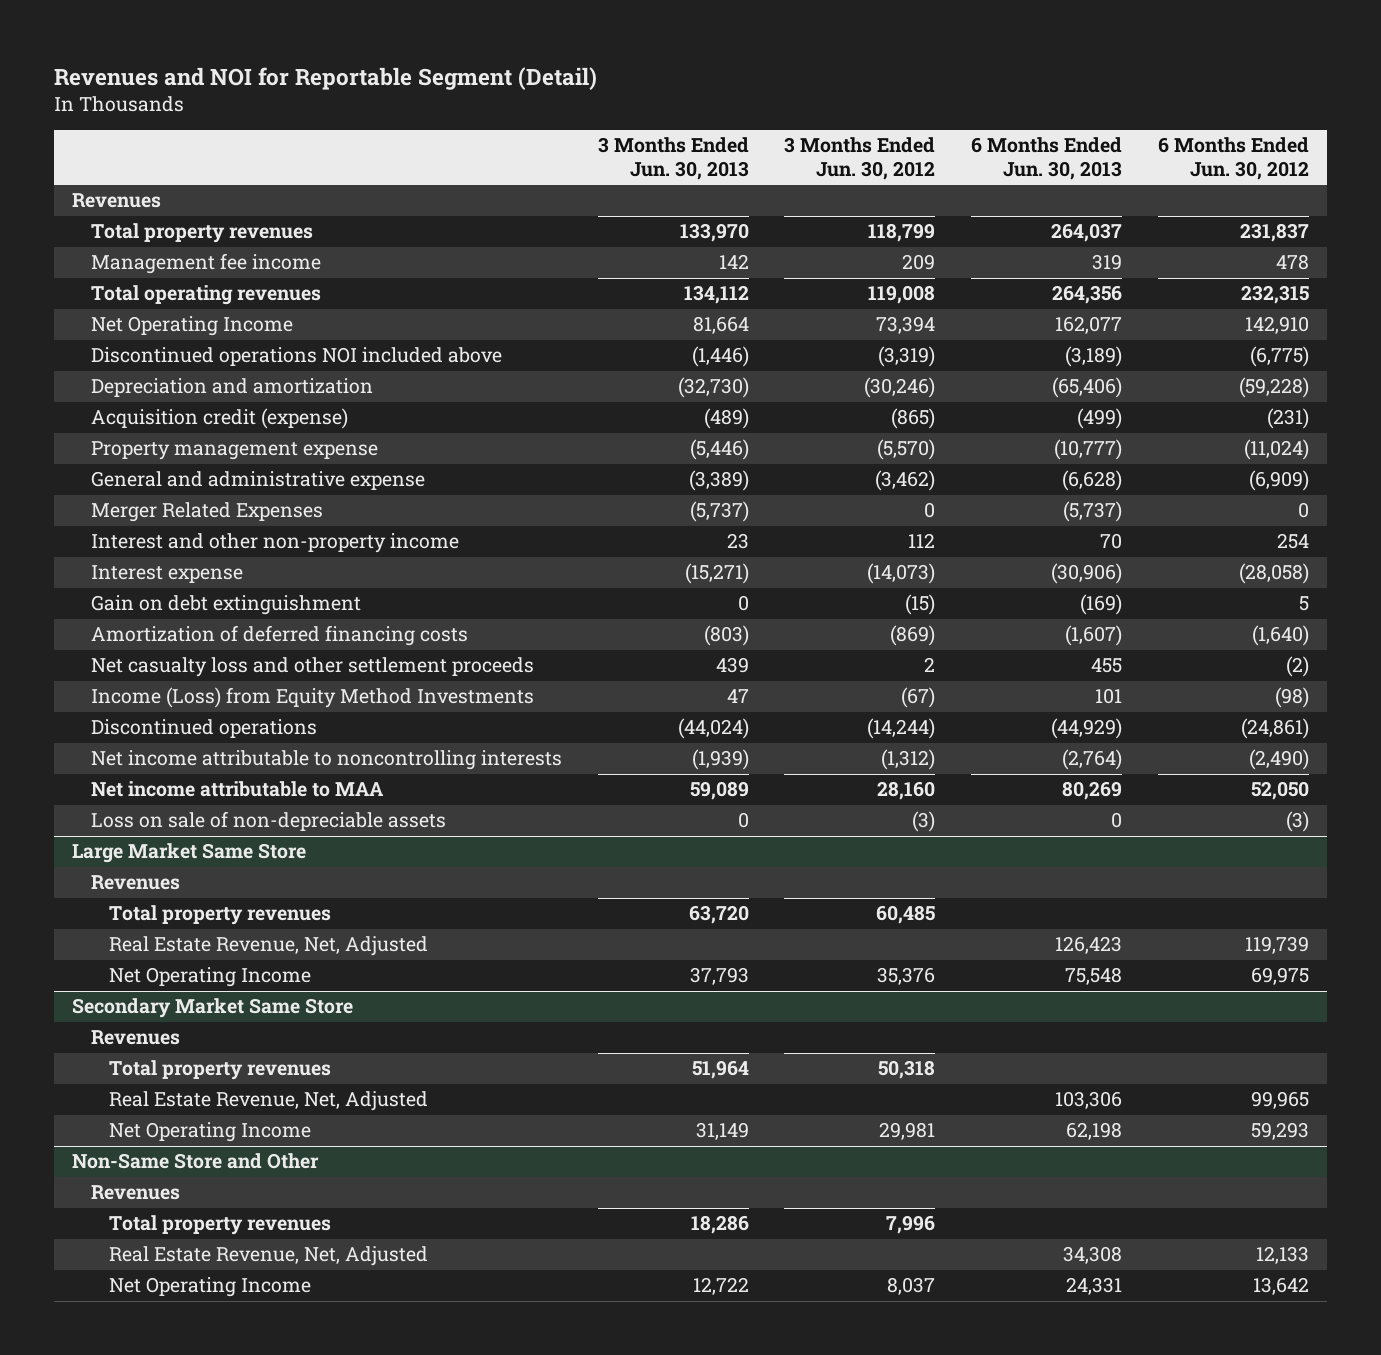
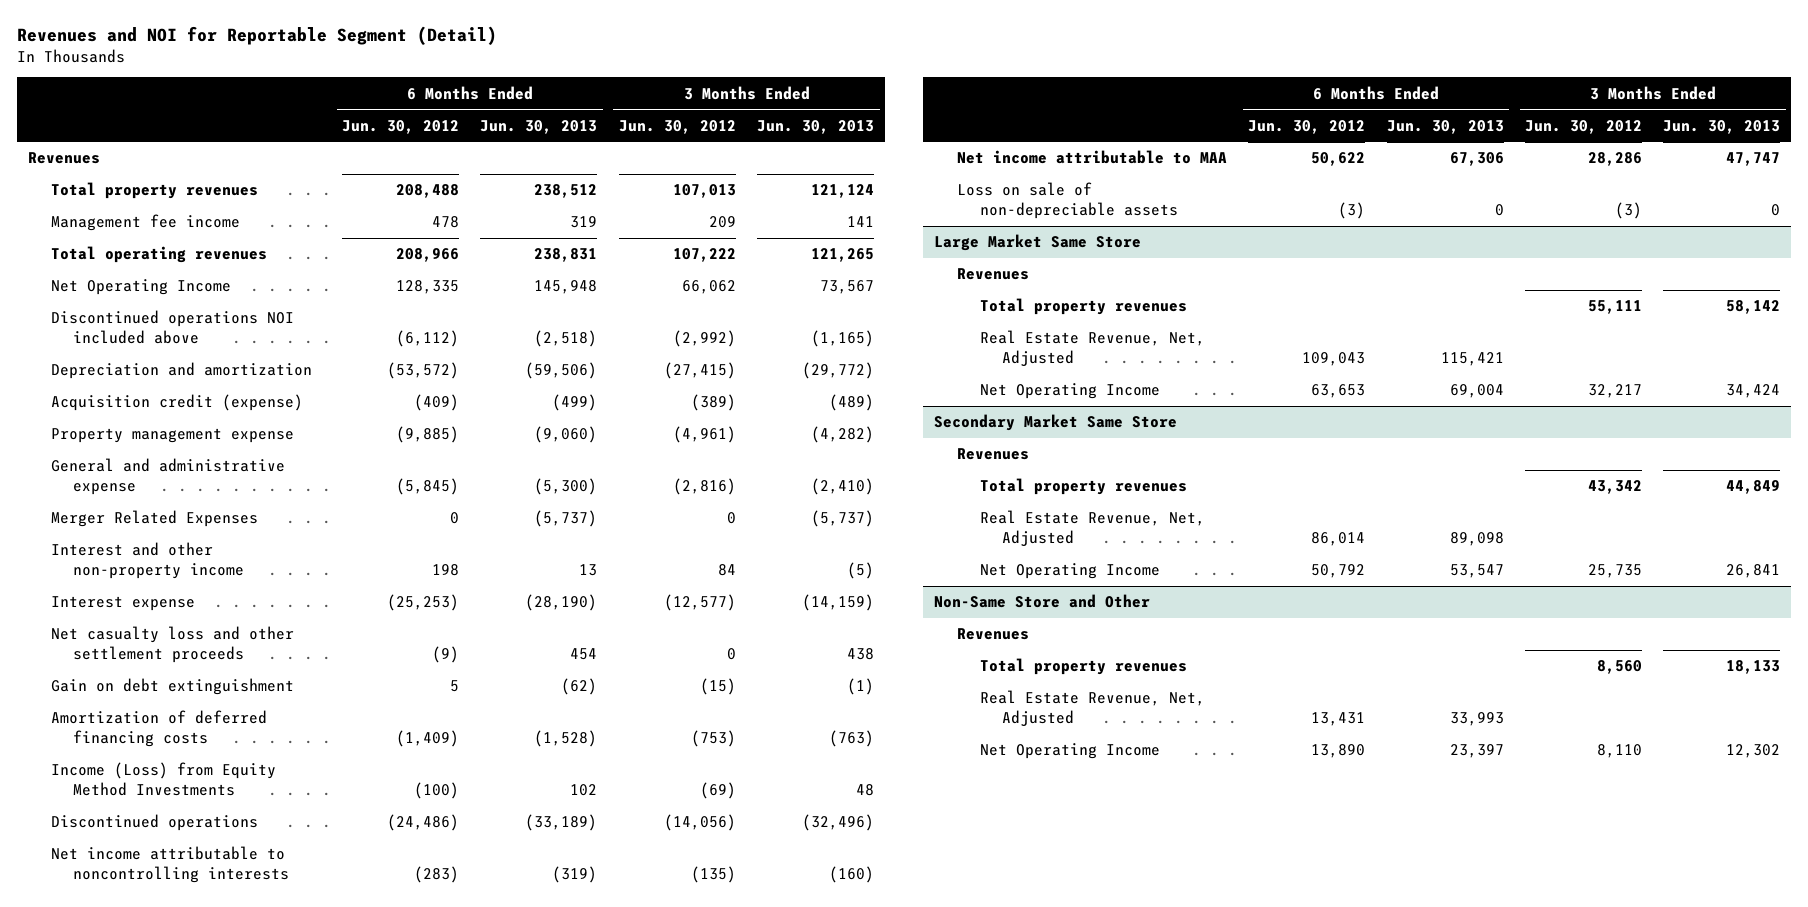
- | 3 Months Ended Jun. 30, 2013 | 3 Months Ended Jun. 30, 2012 | 6 Months Ended Jun. 30, 2013 | 6 Months Ended Jun. 30, 2012
+ | 6 Months Ended Jun. 30, 2012 | 6 Months Ended Jun. 30, 2013 | 3 Months Ended Jun. 30, 2012 | 3 Months Ended Jun. 30, 2013
- Total property revenues | 133,970 | 118,799 | 264,037 | 231,837
- Management fee income | 142 | 209 | 319 | 478
- Total operating revenues | 134,112 | 119,008 | 264,356 | 232,315
- Net Operating Income | 81,664 | 73,394 | 162,077 | 142,910
- Discontinued operations NOI included above | (1,446) | (3,319) | (3,189) | (6,775)
- Depreciation and amortization | (32,730) | (30,246) | (65,406) | (59,228)
- Acquisition credit (expense) | (489) | (865) | (499) | (231)
- Property management expense | (5,446) | (5,570) | (10,777) | (11,024)
- General and administrative expense | (3,389) | (3,462) | (6,628) | (6,909)
+ Total property revenues | 208,488 | 238,512 | 107,013 | 121,124
+ Management fee income | 478 | 319 | 209 | 141
+ Total operating revenues | 208,966 | 238,831 | 107,222 | 121,265
+ Net Operating Income | 128,335 | 145,948 | 66,062 | 73,567
+ Discontinued operations NOI included above | (6,112) | (2,518) | (2,992) | (1,165)
+ Depreciation and amortization | (53,572) | (59,506) | (27,415) | (29,772)
+ Acquisition credit (expense) | (409) | (499) | (389) | (489)
+ Property management expense | (9,885) | (9,060) | (4,961) | (4,282)
+ General and administrative expense | (5,845) | (5,300) | (2,816) | (2,410)
- Interest and other non-property income | 23 | 112 | 70 | 254
- Interest expense | (15,271) | (14,073) | (30,906) | (28,058)
- Gain on debt extinguishment | 0 | (15) | (169) | 5
- Amortization of deferred financing costs | (803) | (869) | (1,607) | (1,640)
- Net casualty loss and other settlement proceeds | 439 | 2 | 455 | (2)
- Income (Loss) from Equity Method Investments | 47 | (67) | 101 | (98)
- Discontinued operations | (44,024) | (14,244) | (44,929) | (24,861)
- Net income attributable to noncontrolling interests | (1,939) | (1,312) | (2,764) | (2,490)
- Net income attributable to MAA | 59,089 | 28,160 | 80,269 | 52,050
+ Interest and other non-property income | 198 | 13 | 84 | (5)
+ Interest expense | (25,253) | (28,190) | (12,577) | (14,159)
+ Net casualty loss and other settlement proceeds | (9) | 454 | 0 | 438
+ Gain on debt extinguishment | 5 | (62) | (15) | (1)
+ Amortization of deferred financing costs | (1,409) | (1,528) | (753) | (763)
+ Income (Loss) from Equity Method Investments | (100) | 102 | (69) | 48
+ Discontinued operations | (24,486) | (33,189) | (14,056) | (32,496)
+ Net income attributable to noncontrolling interests | (283) | (319) | (135) | (160)
+ Net income attributable to MAA | 50,622 | 67,306 | 28,286 | 47,747
@ Large Market Same Store
- Total property revenues | 63,720 | 60,485 | |
- Real Estate Revenue, Net, Adjusted | | | 126,423 | 119,739
- Net Operating Income | 37,793 | 35,376 | 75,548 | 69,975
+ Total property revenues | | | 55,111 | 58,142
+ Real Estate Revenue, Net, Adjusted | 109,043 | 115,421 | |
+ Net Operating Income | 63,653 | 69,004 | 32,217 | 34,424
@ Secondary Market Same Store
- Total property revenues | 51,964 | 50,318 | |
- Real Estate Revenue, Net, Adjusted | | | 103,306 | 99,965
- Net Operating Income | 31,149 | 29,981 | 62,198 | 59,293
+ Total property revenues | | | 43,342 | 44,849
+ Real Estate Revenue, Net, Adjusted | 86,014 | 89,098 | |
+ Net Operating Income | 50,792 | 53,547 | 25,735 | 26,841
@ Non-Same Store and Other
- Total property revenues | 18,286 | 7,996 | |
- Real Estate Revenue, Net, Adjusted | | | 34,308 | 12,133
- Net Operating Income | 12,722 | 8,037 | 24,331 | 13,642
+ Total property revenues | | | 8,560 | 18,133
+ Real Estate Revenue, Net, Adjusted | 13,431 | 33,993 | |
+ Net Operating Income | 13,890 | 23,397 | 8,110 | 12,302

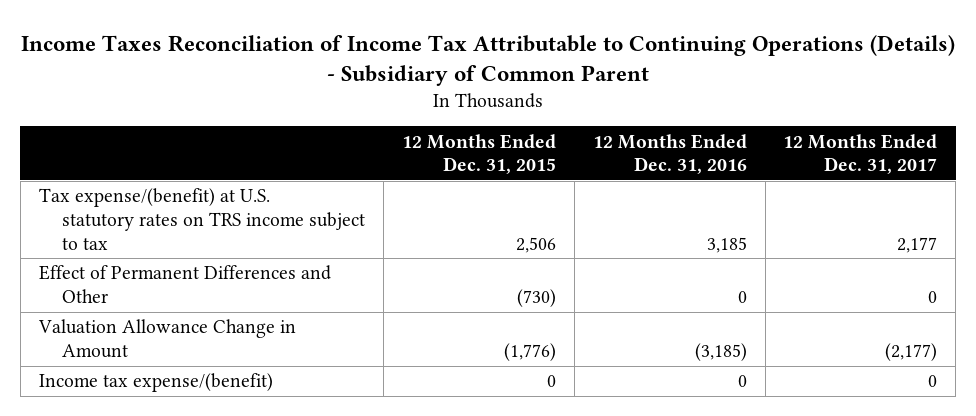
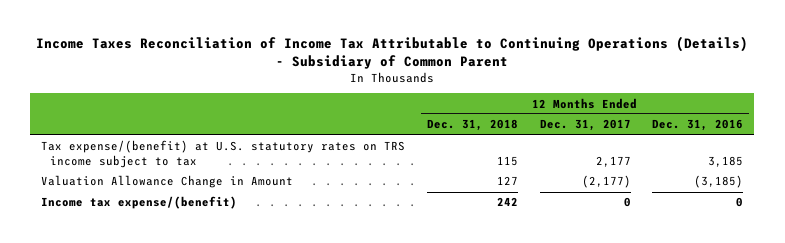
- | 12 Months Ended Dec. 31, 2015 | 12 Months Ended Dec. 31, 2016 | 12 Months Ended Dec. 31, 2017
+ | 12 Months Ended Dec. 31, 2018 | 12 Months Ended Dec. 31, 2017 | 12 Months Ended Dec. 31, 2016
- Effect of Permanent Differences and Other | (730) | 0 | 0

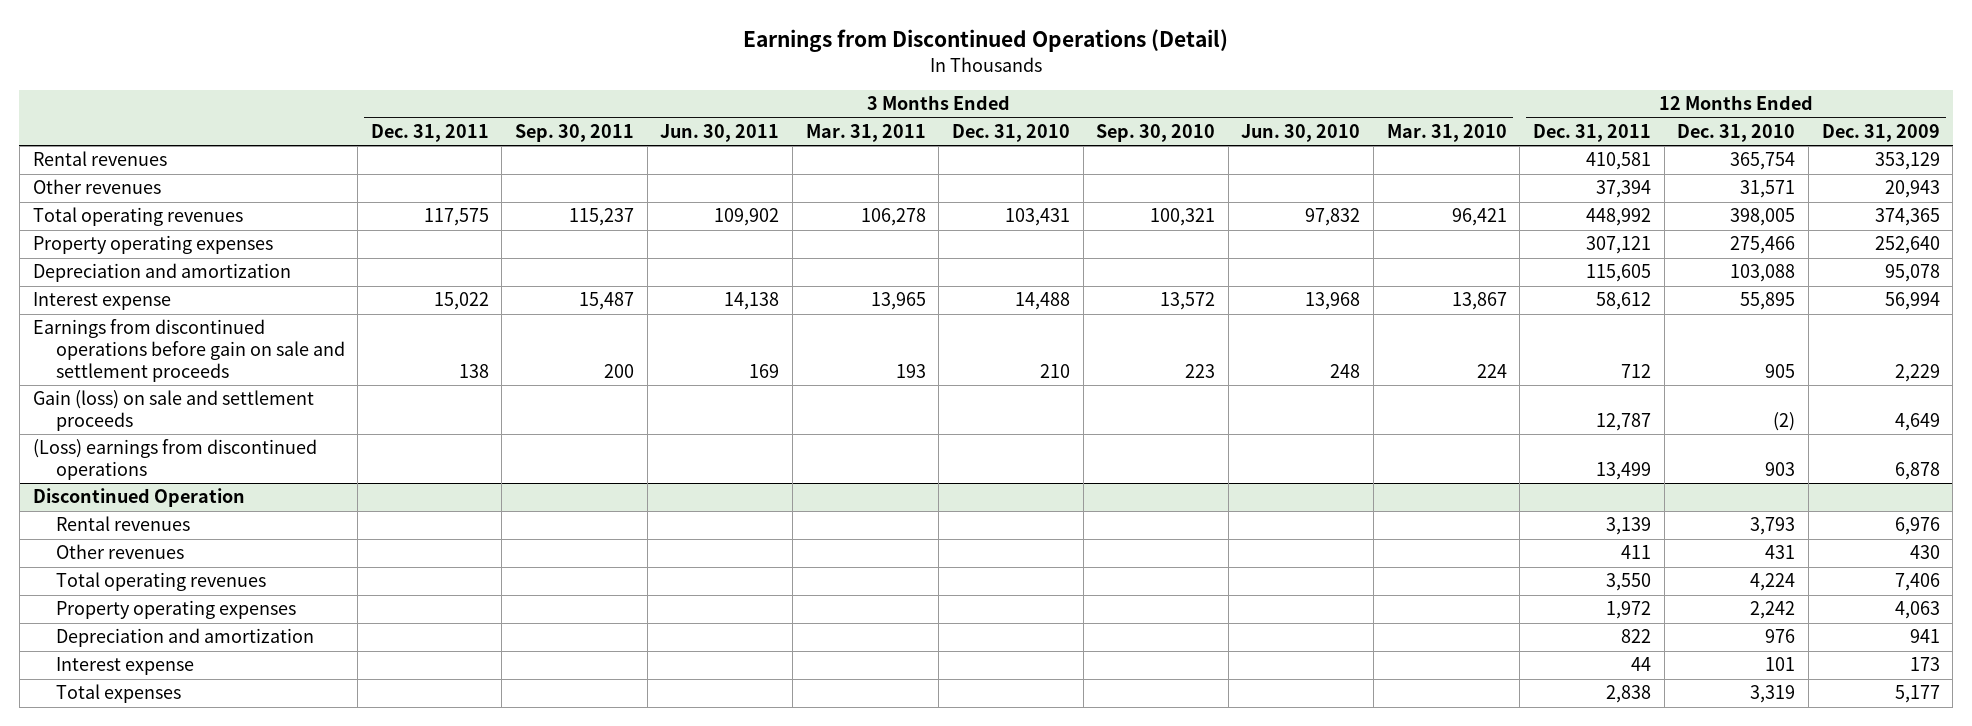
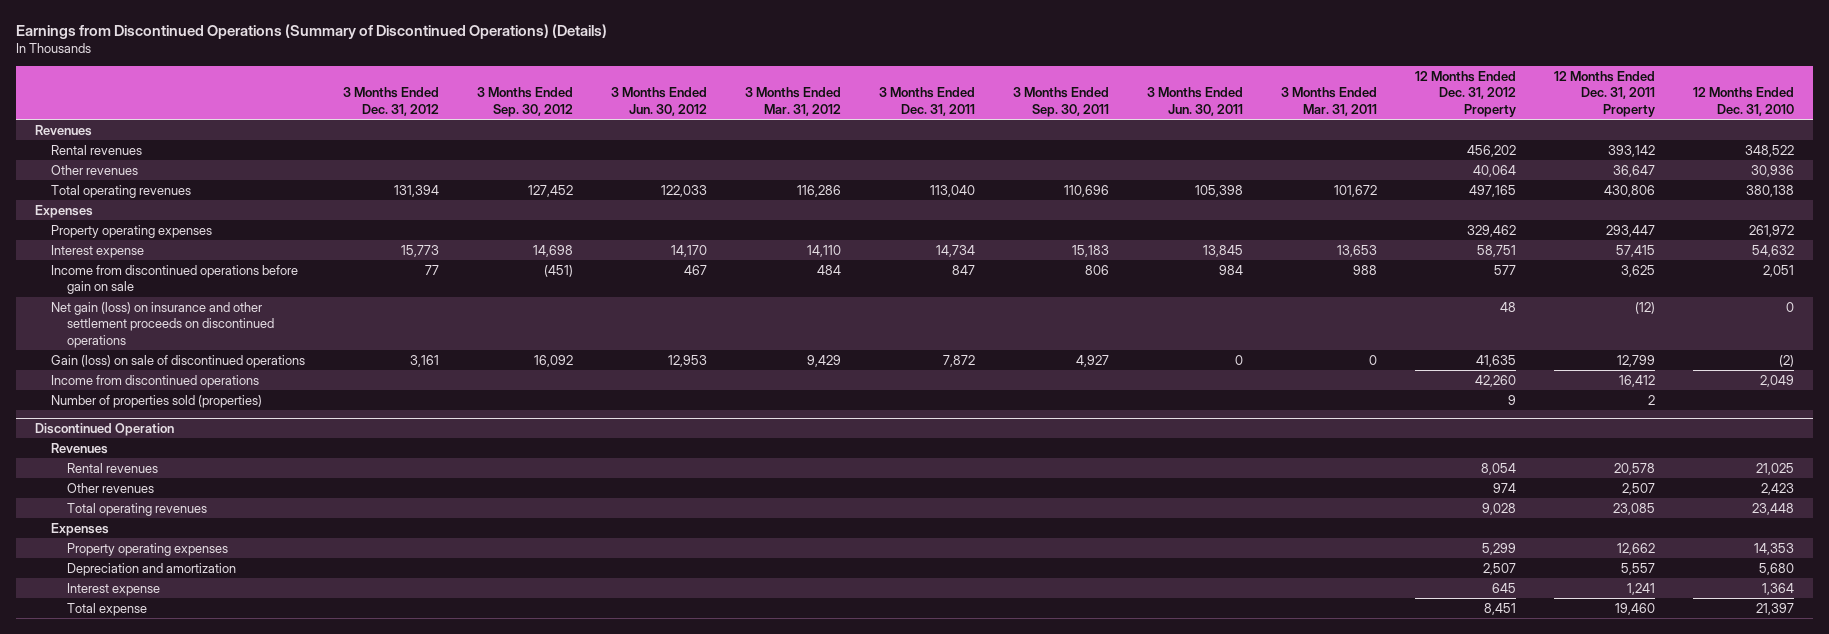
- Earnings from Discontinued Operations (Detail)
+ Earnings from Discontinued Operations (Summary of Discontinued Operations) (Details)
- | 3 Months Ended Dec. 31, 2011 | 3 Months Ended Sep. 30, 2011 | 3 Months Ended Jun. 30, 2011 | 3 Months Ended Mar. 31, 2011 | 3 Months Ended Dec. 31, 2010 | 3 Months Ended Sep. 30, 2010 | 3 Months Ended Jun. 30, 2010 | 3 Months Ended Mar. 31, 2010 | 12 Months Ended Dec. 31, 2011 | 12 Months Ended Dec. 31, 2010 | 12 Months Ended Dec. 31, 2009
+ | 3 Months Ended Dec. 31, 2012 | 3 Months Ended Sep. 30, 2012 | 3 Months Ended Jun. 30, 2012 | 3 Months Ended Mar. 31, 2012 | 3 Months Ended Dec. 31, 2011 | 3 Months Ended Sep. 30, 2011 | 3 Months Ended Jun. 30, 2011 | 3 Months Ended Mar. 31, 2011 | 12 Months Ended Dec. 31, 2012 Property | 12 Months Ended Dec. 31, 2011 Property | 12 Months Ended Dec. 31, 2010
- Rental revenues | | | | | | | | | 410,581 | 365,754 | 353,129
- Other revenues | | | | | | | | | 37,394 | 31,571 | 20,943
- Total operating revenues | 117,575 | 115,237 | 109,902 | 106,278 | 103,431 | 100,321 | 97,832 | 96,421 | 448,992 | 398,005 | 374,365
- Property operating expenses | | | | | | | | | 307,121 | 275,466 | 252,640
- Depreciation and amortization | | | | | | | | | 115,605 | 103,088 | 95,078
- Interest expense | 15,022 | 15,487 | 14,138 | 13,965 | 14,488 | 13,572 | 13,968 | 13,867 | 58,612 | 55,895 | 56,994
- Earnings from discontinued operations before gain on sale and settlement proceeds | 138 | 200 | 169 | 193 | 210 | 223 | 248 | 224 | 712 | 905 | 2,229
- Gain (loss) on sale and settlement proceeds | | | | | | | | | 12,787 | (2) | 4,649
- (Loss) earnings from discontinued operations | | | | | | | | | 13,499 | 903 | 6,878
+ Revenues
+ Rental revenues | | | | | | | | | 456,202 | 393,142 | 348,522
+ Other revenues | | | | | | | | | 40,064 | 36,647 | 30,936
+ Total operating revenues | 131,394 | 127,452 | 122,033 | 116,286 | 113,040 | 110,696 | 105,398 | 101,672 | 497,165 | 430,806 | 380,138
+ Expenses
+ Property operating expenses | | | | | | | | | 329,462 | 293,447 | 261,972
+ Interest expense | 15,773 | 14,698 | 14,170 | 14,110 | 14,734 | 15,183 | 13,845 | 13,653 | 58,751 | 57,415 | 54,632
+ Income from discontinued operations before gain on sale | 77 | (451) | 467 | 484 | 847 | 806 | 984 | 988 | 577 | 3,625 | 2,051
+ Net gain (loss) on insurance and other settlement proceeds on discontinued operations | | | | | | | | | 48 | (12) | 0
+ Gain (loss) on sale of discontinued operations | 3,161 | 16,092 | 12,953 | 9,429 | 7,872 | 4,927 | 0 | 0 | 41,635 | 12,799 | (2)
+ Income from discontinued operations | | | | | | | | | 42,260 | 16,412 | 2,049
+ Number of properties sold (properties) | | | | | | | | | 9 | 2 |
@ Discontinued Operation
- Rental revenues | | | | | | | | | 3,139 | 3,793 | 6,976
- Other revenues | | | | | | | | | 411 | 431 | 430
- Total operating revenues | | | | | | | | | 3,550 | 4,224 | 7,406
- Property operating expenses | | | | | | | | | 1,972 | 2,242 | 4,063
- Depreciation and amortization | | | | | | | | | 822 | 976 | 941
- Interest expense | | | | | | | | | 44 | 101 | 173
- Total expenses | | | | | | | | | 2,838 | 3,319 | 5,177
+ Revenues
+ Rental revenues | | | | | | | | | 8,054 | 20,578 | 21,025
+ Other revenues | | | | | | | | | 974 | 2,507 | 2,423
+ Total operating revenues | | | | | | | | | 9,028 | 23,085 | 23,448
+ Expenses
+ Property operating expenses | | | | | | | | | 5,299 | 12,662 | 14,353
+ Depreciation and amortization | | | | | | | | | 2,507 | 5,557 | 5,680
+ Interest expense | | | | | | | | | 645 | 1,241 | 1,364
+ Total expense | | | | | | | | | 8,451 | 19,460 | 21,397

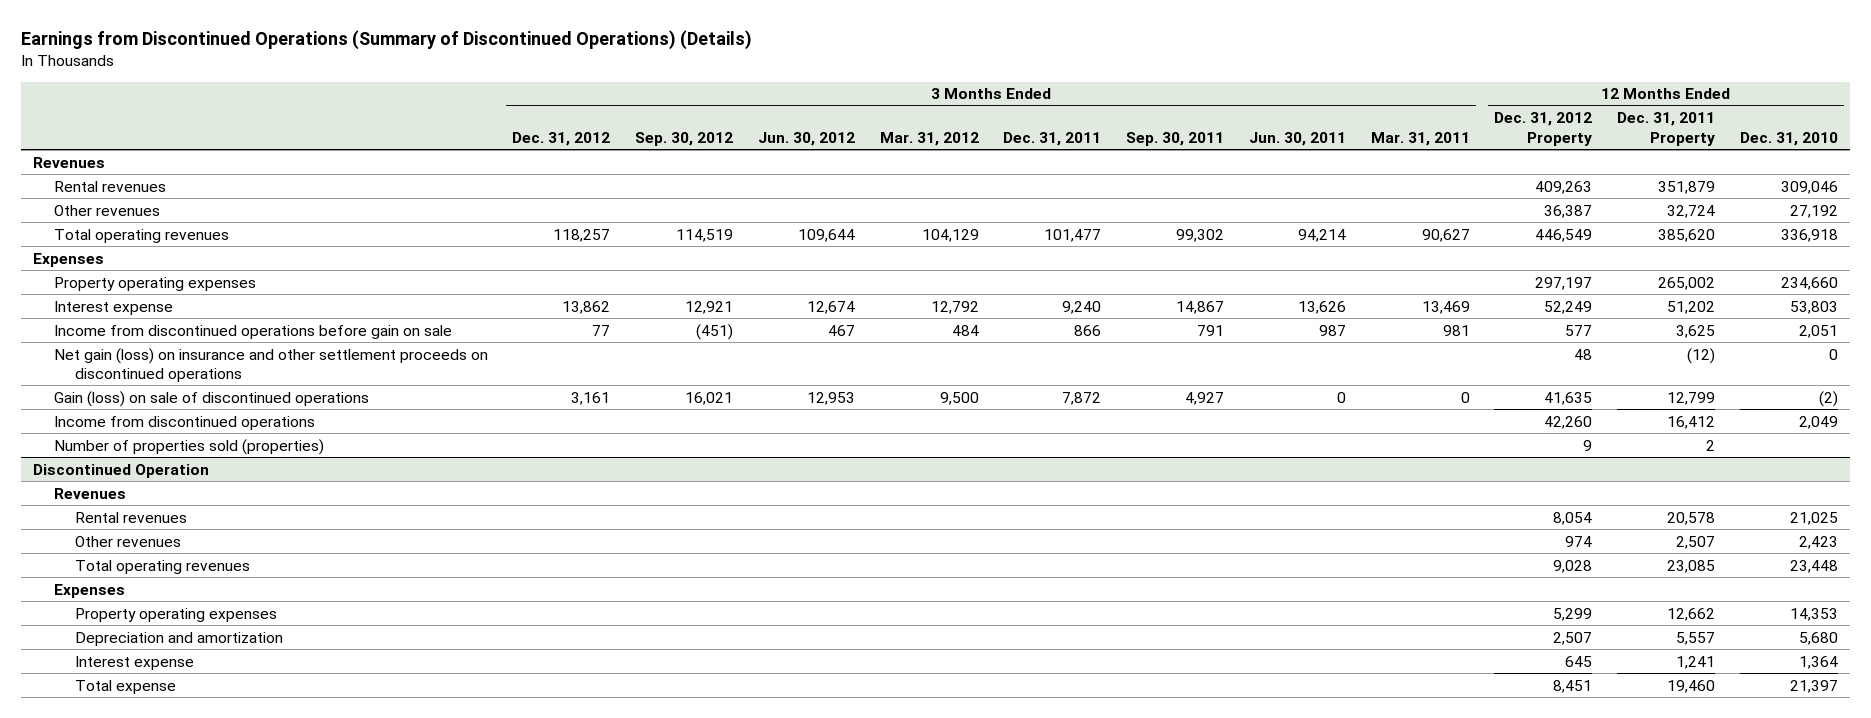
- Rental revenues | | | | | | | | | 456,202 | 393,142 | 348,522
- Other revenues | | | | | | | | | 40,064 | 36,647 | 30,936
- Total operating revenues | 131,394 | 127,452 | 122,033 | 116,286 | 113,040 | 110,696 | 105,398 | 101,672 | 497,165 | 430,806 | 380,138
+ Rental revenues | | | | | | | | | 409,263 | 351,879 | 309,046
+ Other revenues | | | | | | | | | 36,387 | 32,724 | 27,192
+ Total operating revenues | 118,257 | 114,519 | 109,644 | 104,129 | 101,477 | 99,302 | 94,214 | 90,627 | 446,549 | 385,620 | 336,918
- Property operating expenses | | | | | | | | | 329,462 | 293,447 | 261,972
- Interest expense | 15,773 | 14,698 | 14,170 | 14,110 | 14,734 | 15,183 | 13,845 | 13,653 | 58,751 | 57,415 | 54,632
- Income from discontinued operations before gain on sale | 77 | (451) | 467 | 484 | 847 | 806 | 984 | 988 | 577 | 3,625 | 2,051
+ Property operating expenses | | | | | | | | | 297,197 | 265,002 | 234,660
+ Interest expense | 13,862 | 12,921 | 12,674 | 12,792 | 9,240 | 14,867 | 13,626 | 13,469 | 52,249 | 51,202 | 53,803
+ Income from discontinued operations before gain on sale | 77 | (451) | 467 | 484 | 866 | 791 | 987 | 981 | 577 | 3,625 | 2,051
- Gain (loss) on sale of discontinued operations | 3,161 | 16,092 | 12,953 | 9,429 | 7,872 | 4,927 | 0 | 0 | 41,635 | 12,799 | (2)
+ Gain (loss) on sale of discontinued operations | 3,161 | 16,021 | 12,953 | 9,500 | 7,872 | 4,927 | 0 | 0 | 41,635 | 12,799 | (2)

